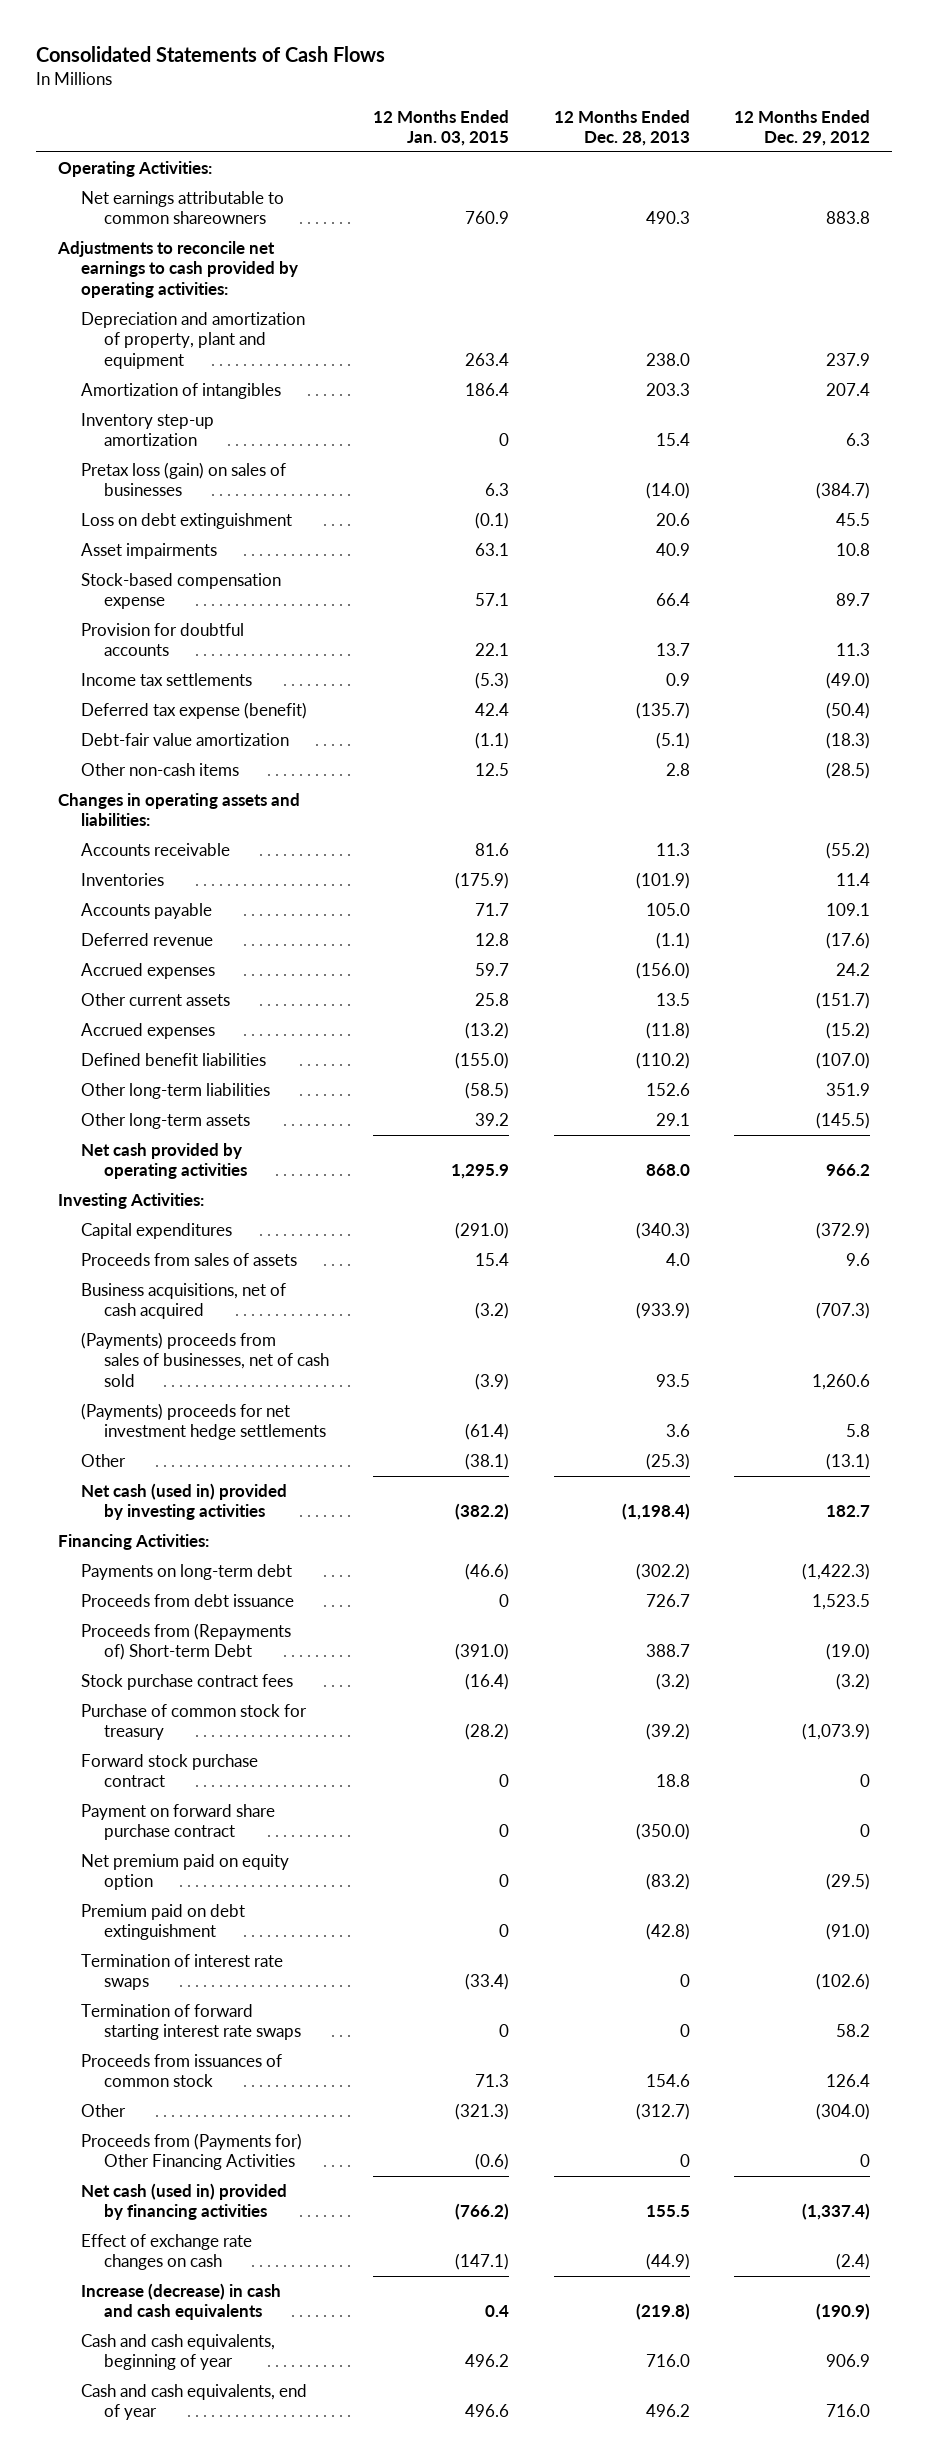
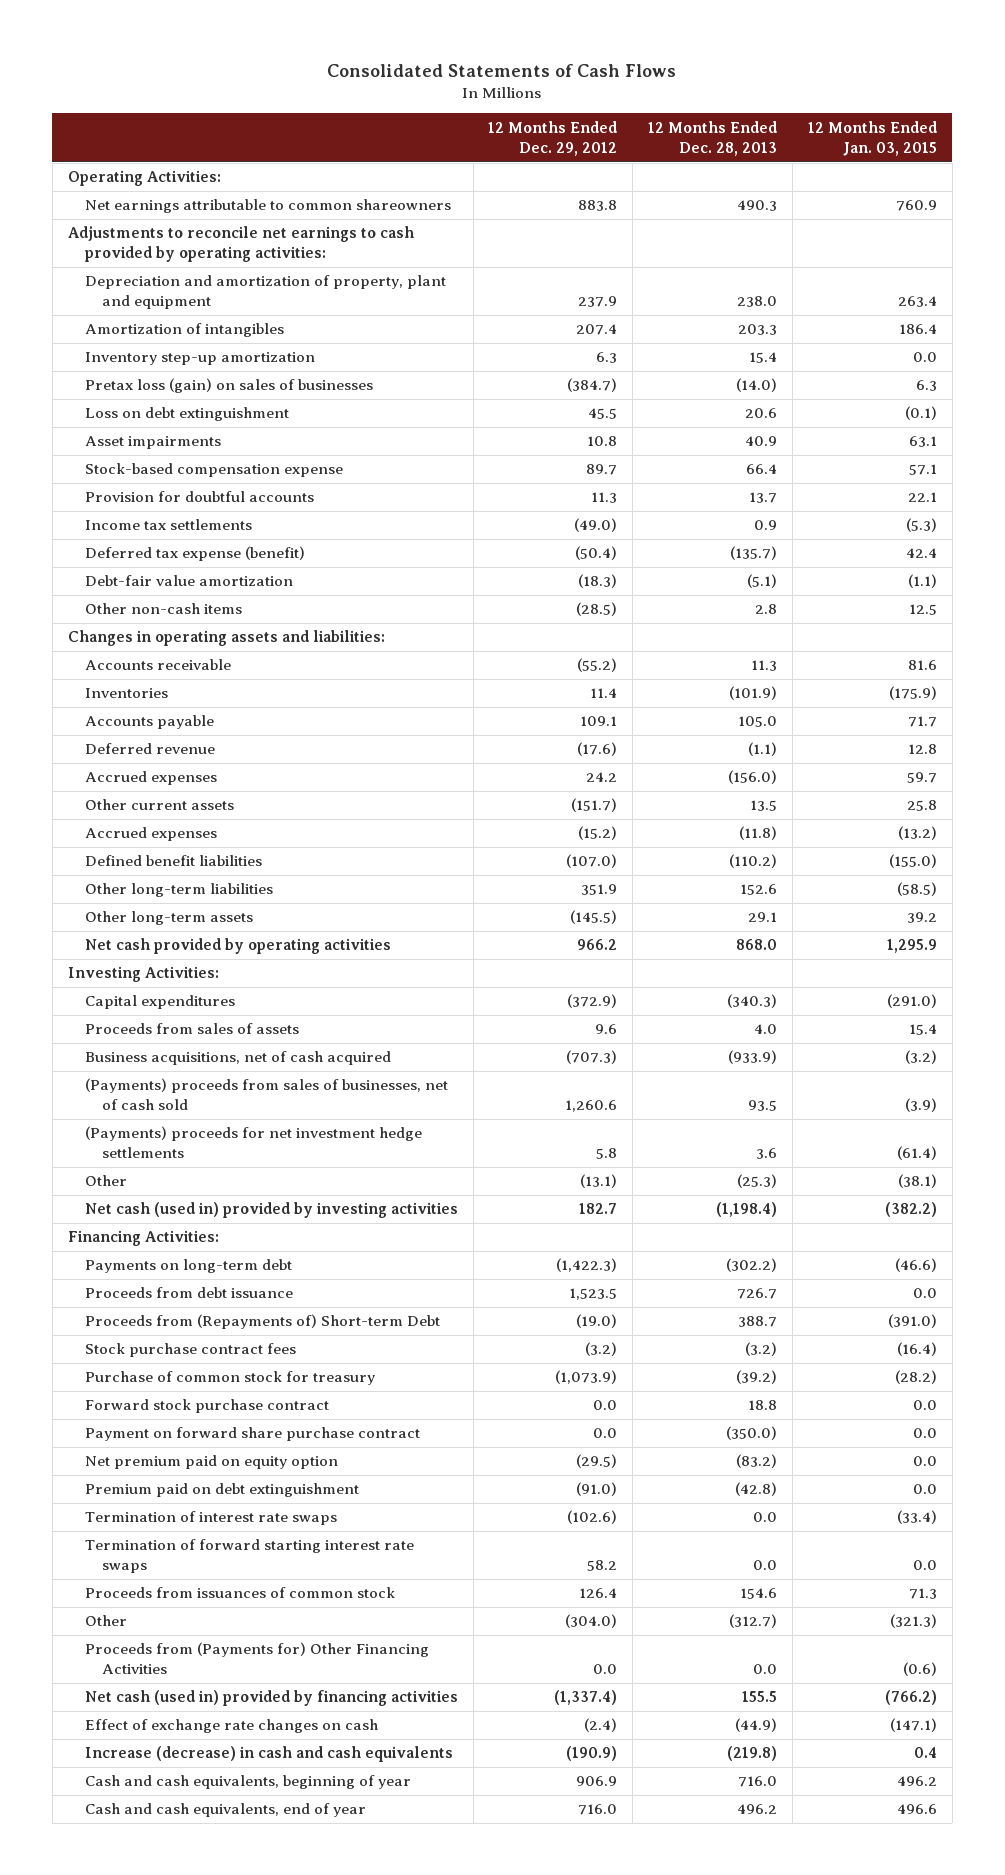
- | 12 Months Ended Jan. 03, 2015 | 12 Months Ended Dec. 28, 2013 | 12 Months Ended Dec. 29, 2012
+ | 12 Months Ended Dec. 29, 2012 | 12 Months Ended Dec. 28, 2013 | 12 Months Ended Jan. 03, 2015
- Inventory step-up amortization | 0 | 15.4 | 6.3
+ Inventory step-up amortization | 6.3 | 15.4 | 0.0
- Proceeds from debt issuance | 0 | 726.7 | 1,523.5
+ Proceeds from debt issuance | 1,523.5 | 726.7 | 0.0
- Forward stock purchase contract | 0 | 18.8 | 0
- Payment on forward share purchase contract | 0 | (350.0) | 0
- Net premium paid on equity option | 0 | (83.2) | (29.5)
- Premium paid on debt extinguishment | 0 | (42.8) | (91.0)
- Termination of interest rate swaps | (33.4) | 0 | (102.6)
- Termination of forward starting interest rate swaps | 0 | 0 | 58.2
+ Forward stock purchase contract | 0.0 | 18.8 | 0.0
+ Payment on forward share purchase contract | 0.0 | (350.0) | 0.0
+ Net premium paid on equity option | (29.5) | (83.2) | 0.0
+ Premium paid on debt extinguishment | (91.0) | (42.8) | 0.0
+ Termination of interest rate swaps | (102.6) | 0.0 | (33.4)
+ Termination of forward starting interest rate swaps | 58.2 | 0.0 | 0.0
- Proceeds from (Payments for) Other Financing Activities | (0.6) | 0 | 0
+ Proceeds from (Payments for) Other Financing Activities | 0.0 | 0.0 | (0.6)

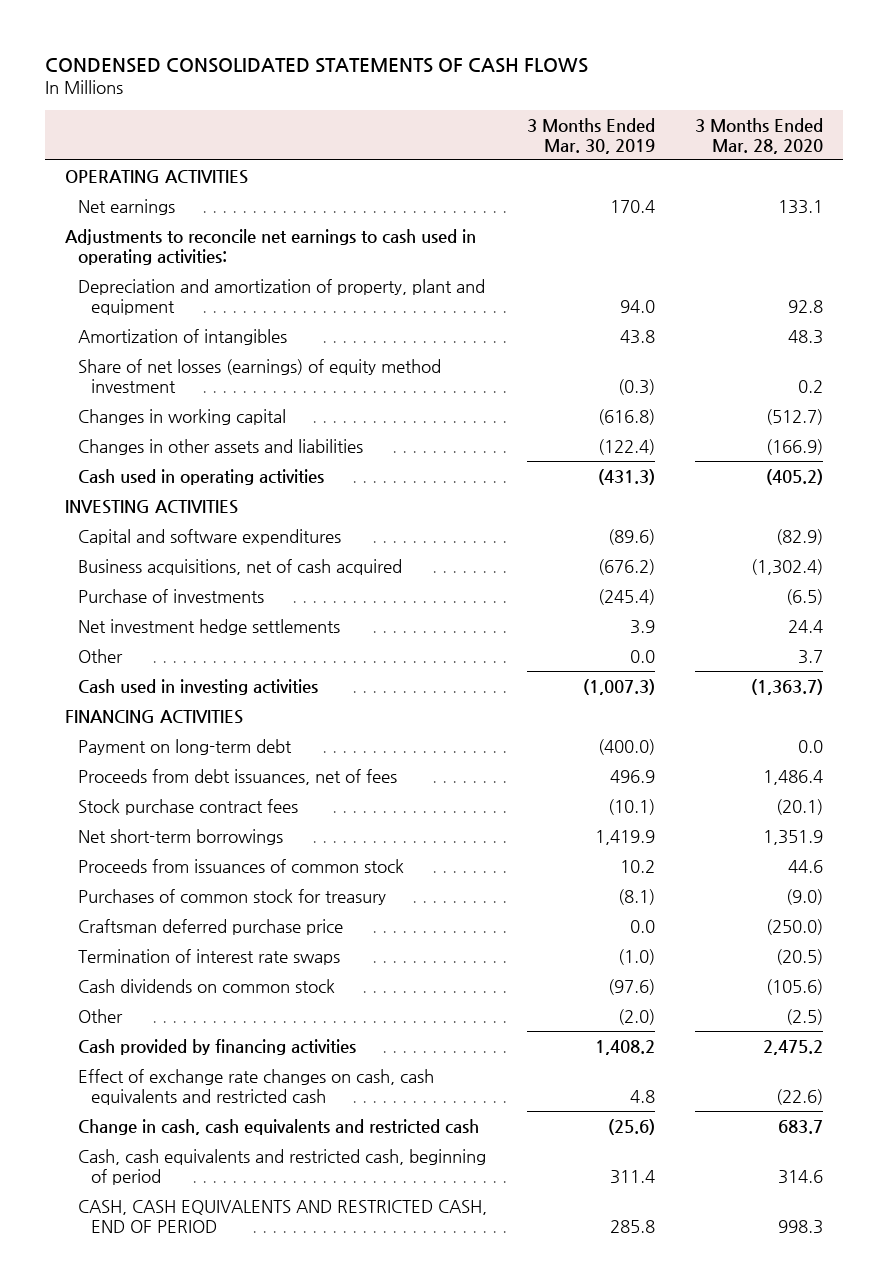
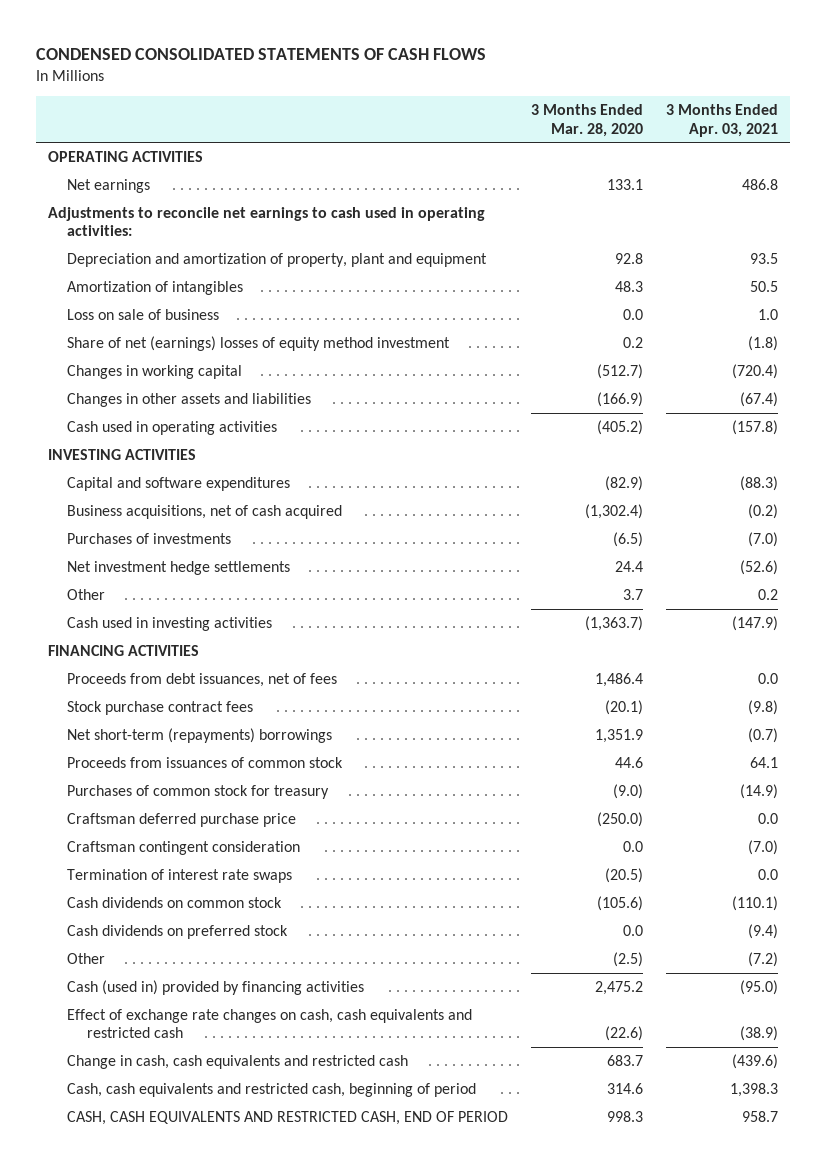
- | 3 Months Ended Mar. 30, 2019 | 3 Months Ended Mar. 28, 2020
+ | 3 Months Ended Mar. 28, 2020 | 3 Months Ended Apr. 03, 2021
- Share of net losses (earnings) of equity method investment | (0.3) | 0.2
+ Loss on sale of business | 0.0 | 1.0
+ Share of net (earnings) losses of equity method investment | 0.2 | (1.8)
- Purchase of investments | (245.4) | (6.5)
+ Purchases of investments | (6.5) | (7.0)
- Payment on long-term debt | (400.0) | 0.0
- Net short-term borrowings | 1,419.9 | 1,351.9
+ Net short-term (repayments) borrowings | 1,351.9 | (0.7)
+ Craftsman contingent consideration | 0.0 | (7.0)
+ Cash dividends on preferred stock | 0.0 | (9.4)
- Cash provided by financing activities | 1,408.2 | 2,475.2
+ Cash (used in) provided by financing activities | 2,475.2 | (95.0)

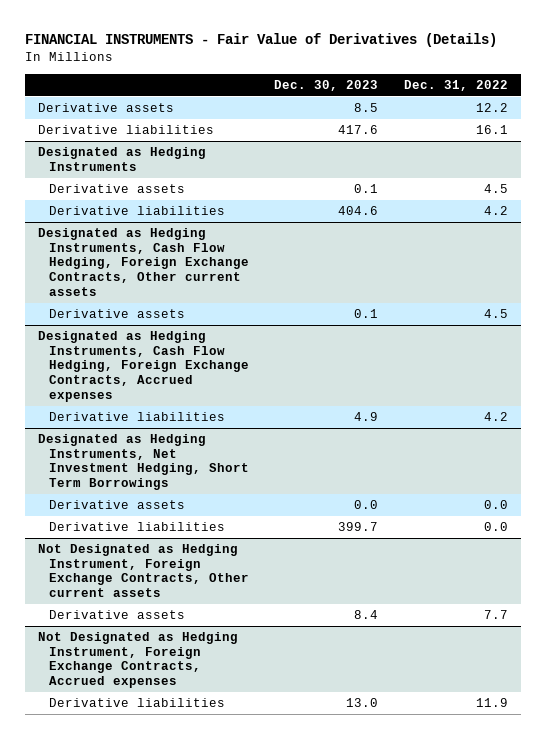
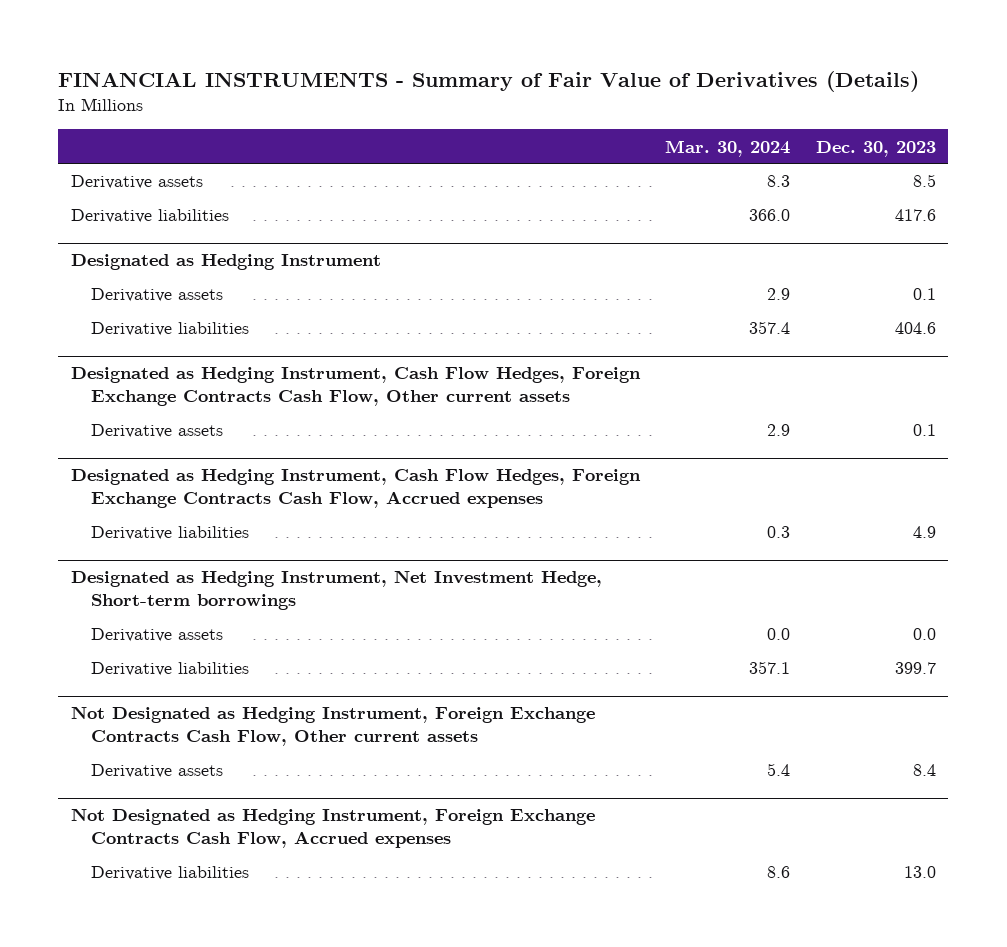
- FINANCIAL INSTRUMENTS - Fair Value of Derivatives (Details)
+ FINANCIAL INSTRUMENTS - Summary of Fair Value of Derivatives (Details)
- | Dec. 30, 2023 | Dec. 31, 2022
+ | Mar. 30, 2024 | Dec. 30, 2023
- Designated as Hedging Instruments
+ Designated as Hedging Instrument
- Designated as Hedging Instruments, Cash Flow Hedging, Foreign Exchange Contracts, Other current assets
+ Designated as Hedging Instrument, Cash Flow Hedges, Foreign Exchange Contracts Cash Flow, Other current assets
- Designated as Hedging Instruments, Cash Flow Hedging, Foreign Exchange Contracts, Accrued expenses
+ Designated as Hedging Instrument, Cash Flow Hedges, Foreign Exchange Contracts Cash Flow, Accrued expenses
- Designated as Hedging Instruments, Net Investment Hedging, Short Term Borrowings
+ Designated as Hedging Instrument, Net Investment Hedge, Short-term borrowings
- Not Designated as Hedging Instrument, Foreign Exchange Contracts, Other current assets
+ Not Designated as Hedging Instrument, Foreign Exchange Contracts Cash Flow, Other current assets
- Not Designated as Hedging Instrument, Foreign Exchange Contracts, Accrued expenses
+ Not Designated as Hedging Instrument, Foreign Exchange Contracts Cash Flow, Accrued expenses

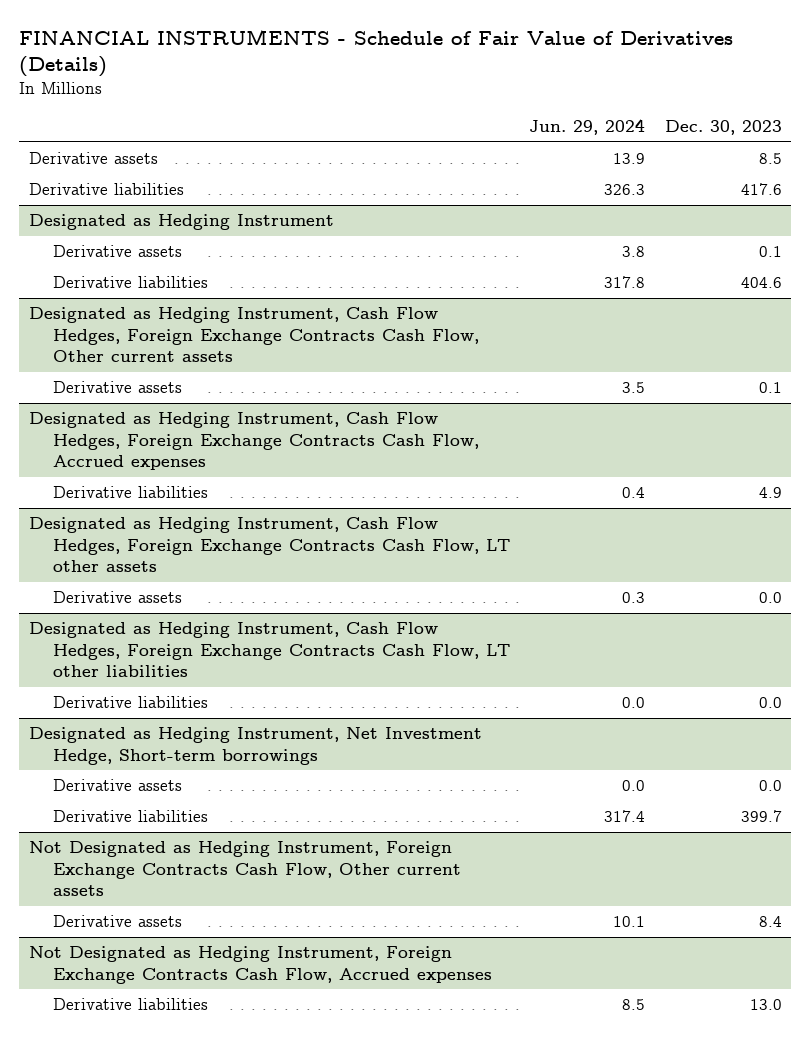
- FINANCIAL INSTRUMENTS - Summary of Fair Value of Derivatives (Details)
+ FINANCIAL INSTRUMENTS - Schedule of Fair Value of Derivatives (Details)
- | Mar. 30, 2024 | Dec. 30, 2023
+ | Jun. 29, 2024 | Dec. 30, 2023
+ Designated as Hedging Instrument, Cash Flow Hedges, Foreign Exchange Contracts Cash Flow, LT other assets
+ Derivative assets | 0.3 | 0.0
+ Designated as Hedging Instrument, Cash Flow Hedges, Foreign Exchange Contracts Cash Flow, LT other liabilities
+ Derivative liabilities | 0.0 | 0.0

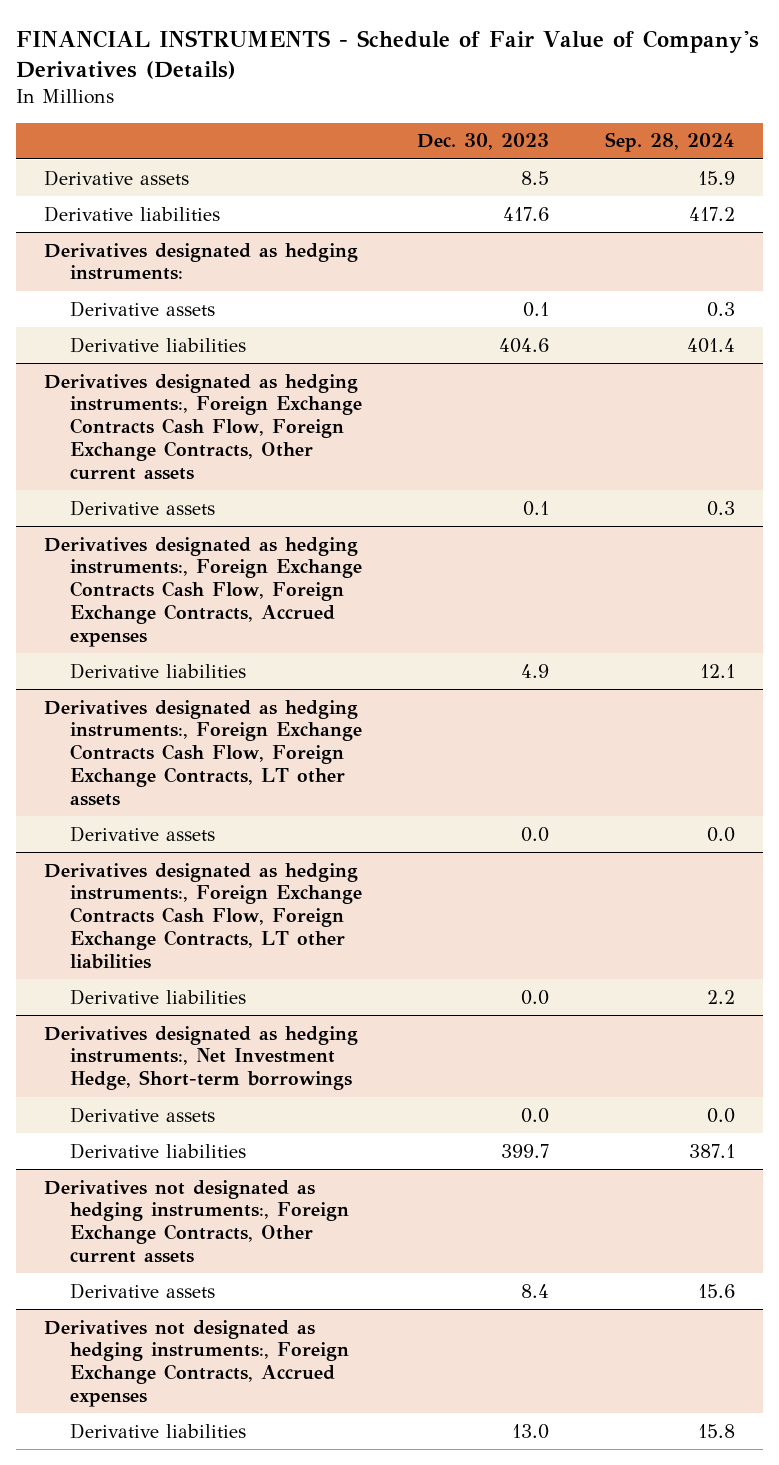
- FINANCIAL INSTRUMENTS - Schedule of Fair Value of Derivatives (Details)
+ FINANCIAL INSTRUMENTS - Schedule of Fair Value of Company's Derivatives (Details)
- | Jun. 29, 2024 | Dec. 30, 2023
+ | Dec. 30, 2023 | Sep. 28, 2024
- Designated as Hedging Instrument
+ Derivatives designated as hedging instruments:
- Designated as Hedging Instrument, Cash Flow Hedges, Foreign Exchange Contracts Cash Flow, Other current assets
+ Derivatives designated as hedging instruments:, Foreign Exchange Contracts Cash Flow, Foreign Exchange Contracts, Other current assets
- Designated as Hedging Instrument, Cash Flow Hedges, Foreign Exchange Contracts Cash Flow, Accrued expenses
+ Derivatives designated as hedging instruments:, Foreign Exchange Contracts Cash Flow, Foreign Exchange Contracts, Accrued expenses
- Designated as Hedging Instrument, Cash Flow Hedges, Foreign Exchange Contracts Cash Flow, LT other assets
+ Derivatives designated as hedging instruments:, Foreign Exchange Contracts Cash Flow, Foreign Exchange Contracts, LT other assets
- Designated as Hedging Instrument, Cash Flow Hedges, Foreign Exchange Contracts Cash Flow, LT other liabilities
+ Derivatives designated as hedging instruments:, Foreign Exchange Contracts Cash Flow, Foreign Exchange Contracts, LT other liabilities
- Designated as Hedging Instrument, Net Investment Hedge, Short-term borrowings
+ Derivatives designated as hedging instruments:, Net Investment Hedge, Short-term borrowings
- Not Designated as Hedging Instrument, Foreign Exchange Contracts Cash Flow, Other current assets
+ Derivatives not designated as hedging instruments:, Foreign Exchange Contracts, Other current assets
- Not Designated as Hedging Instrument, Foreign Exchange Contracts Cash Flow, Accrued expenses
+ Derivatives not designated as hedging instruments:, Foreign Exchange Contracts, Accrued expenses

